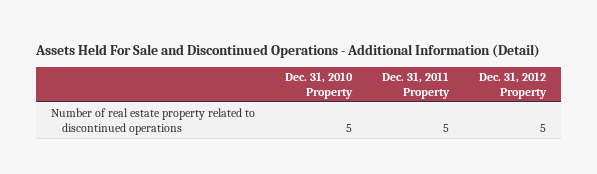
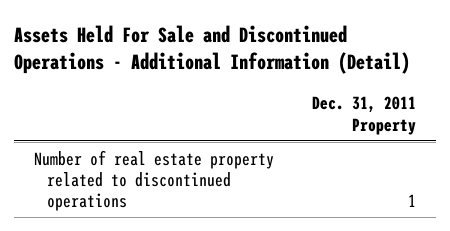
- | Dec. 31, 2010 Property | Dec. 31, 2011 Property | Dec. 31, 2012 Property
+ | Dec. 31, 2011 Property
- Number of real estate property related to discontinued operations | 5 | 5 | 5
+ Number of real estate property related to discontinued operations | 1

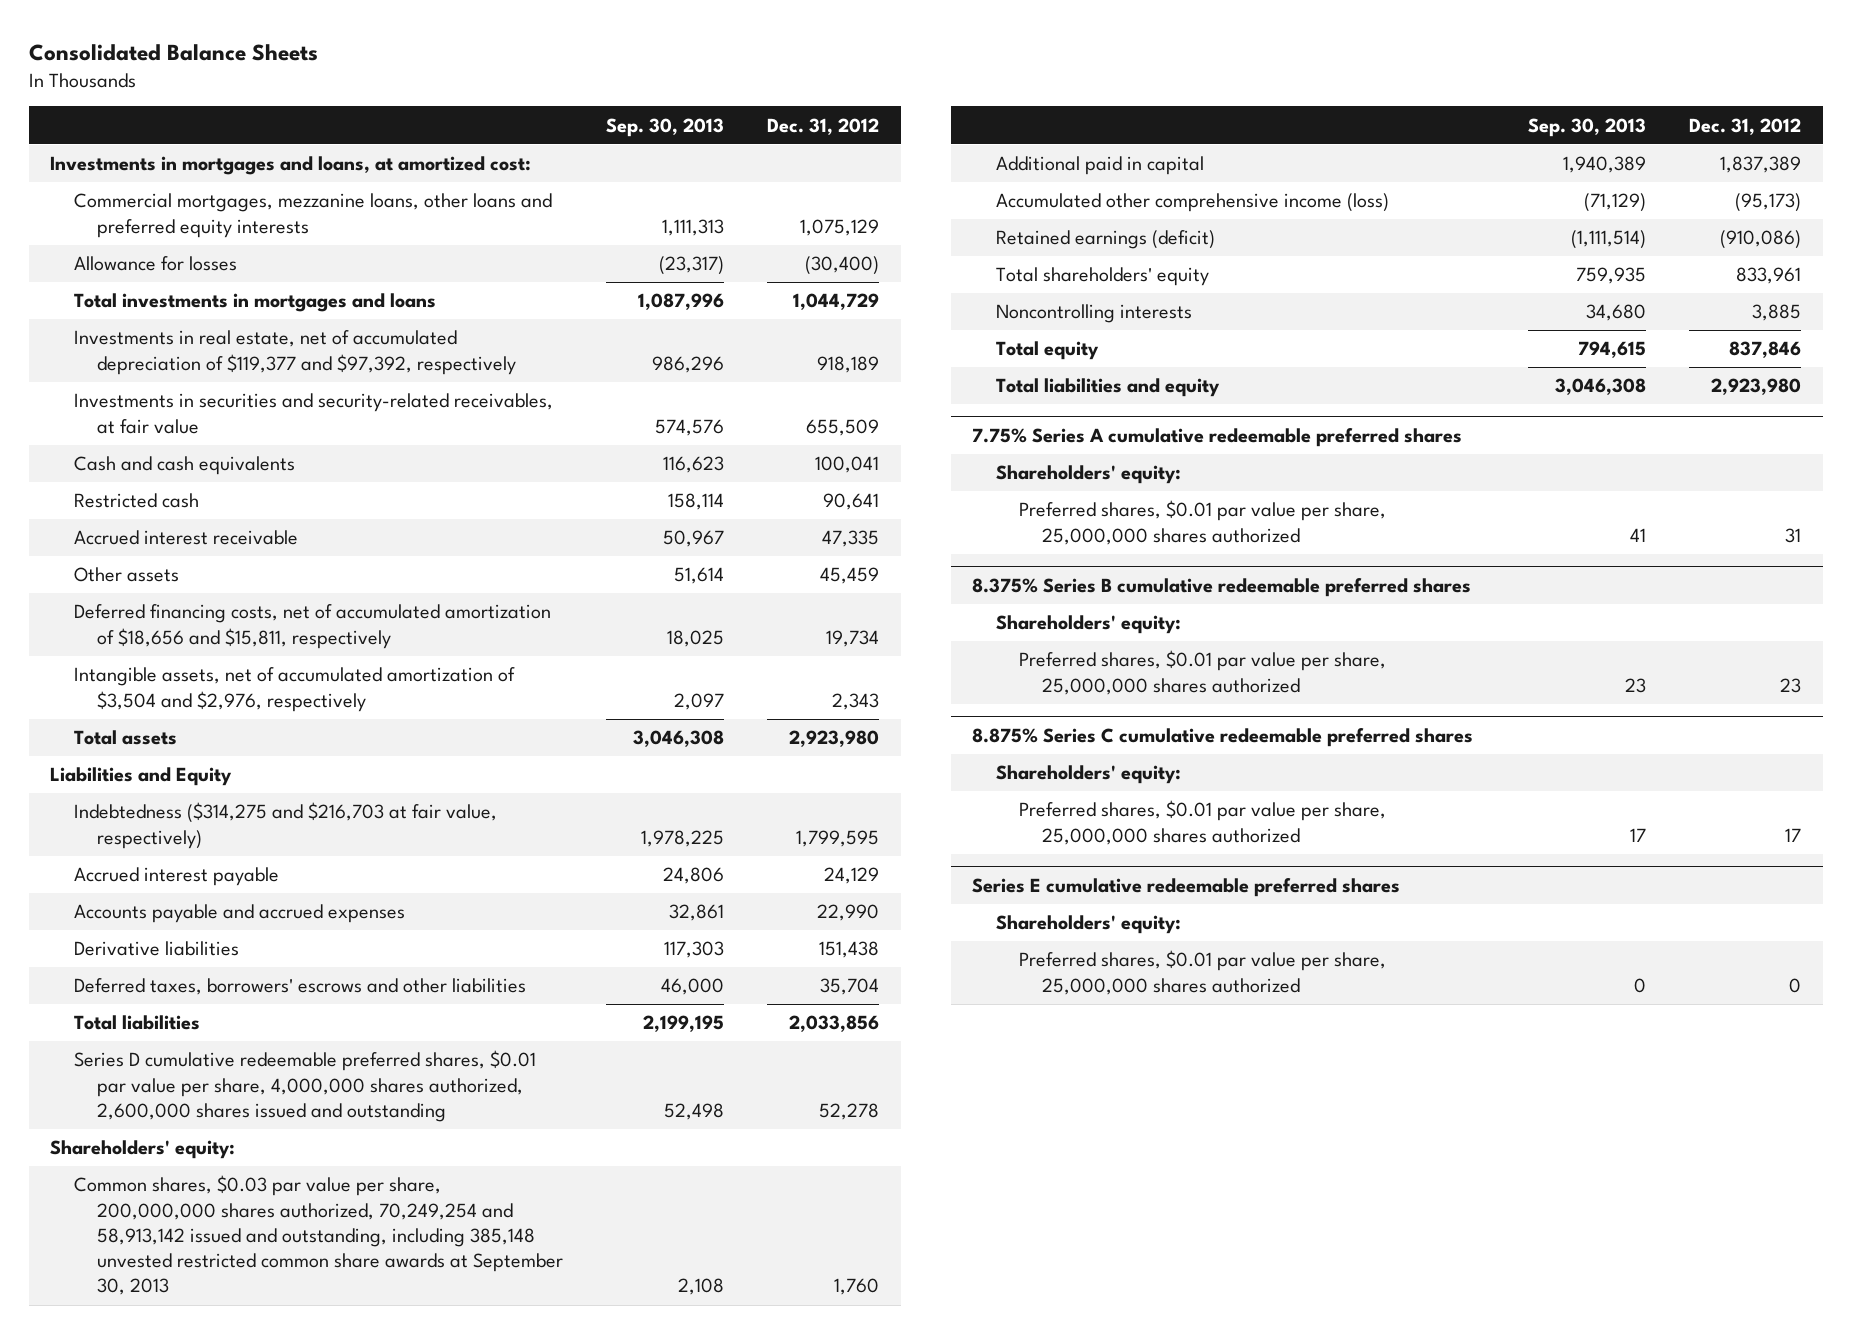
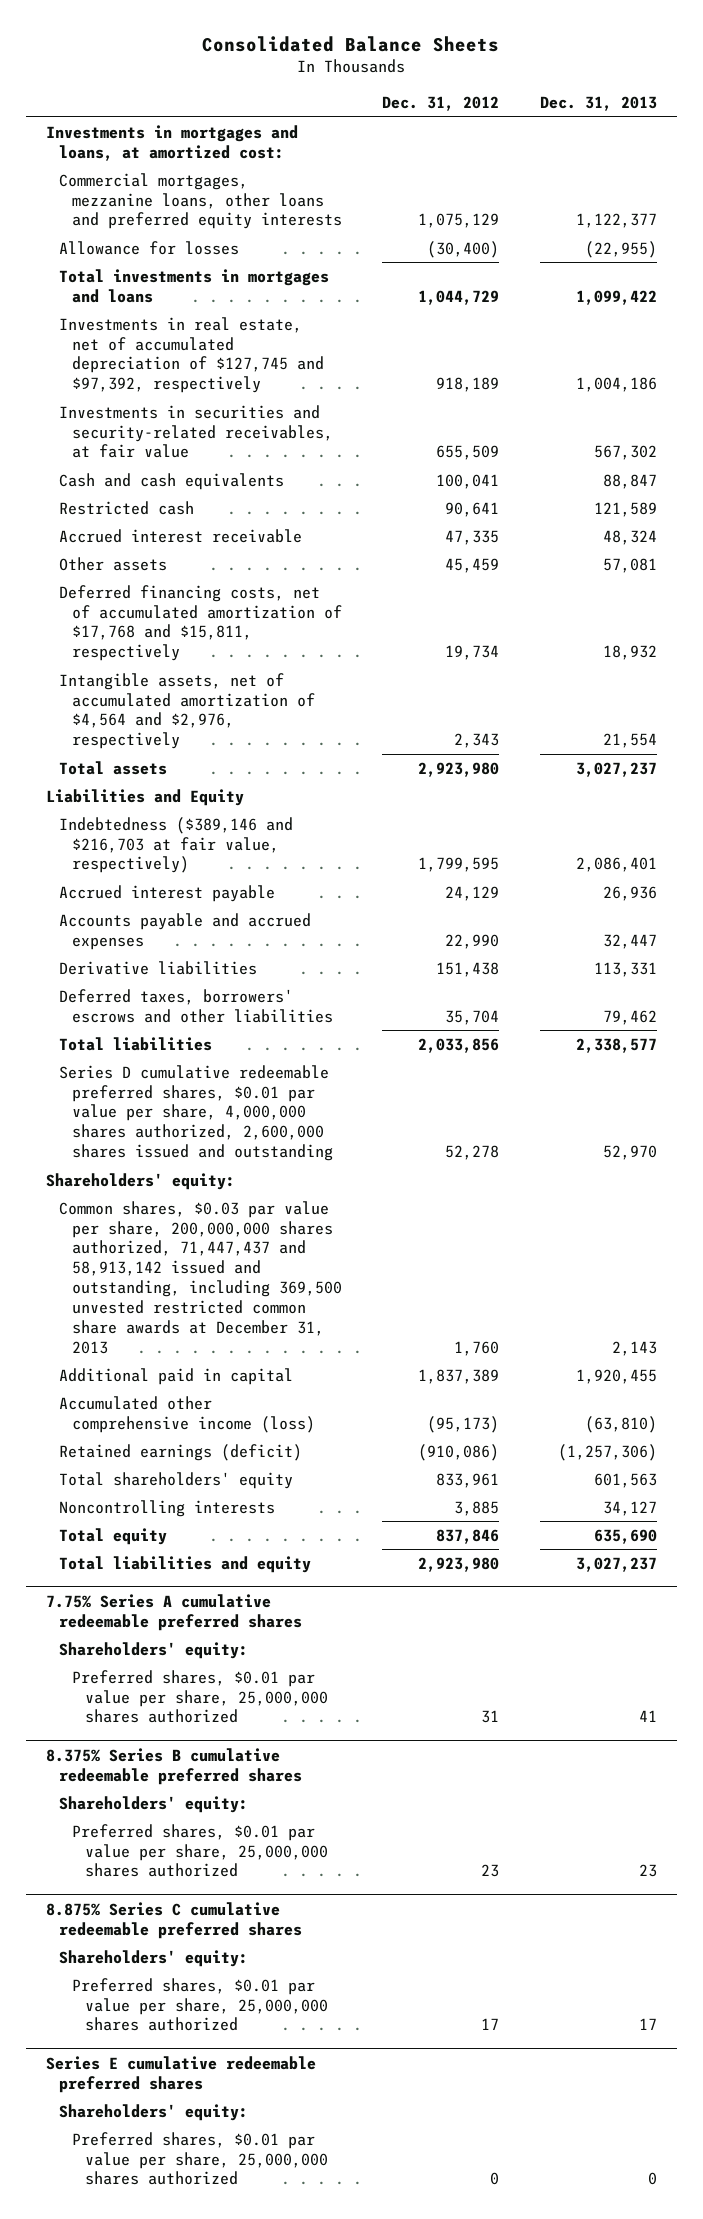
- | Sep. 30, 2013 | Dec. 31, 2012
+ | Dec. 31, 2012 | Dec. 31, 2013
- Investments in real estate, net of accumulated depreciation of $119,377 and $97,392, respectively | 986,296 | 918,189
+ Investments in real estate, net of accumulated depreciation of $127,745 and $97,392, respectively | 918,189 | 1,004,186
- Deferred financing costs, net of accumulated amortization of $18,656 and $15,811, respectively | 18,025 | 19,734
- Intangible assets, net of accumulated amortization of $3,504 and $2,976, respectively | 2,097 | 2,343
+ Deferred financing costs, net of accumulated amortization of $17,768 and $15,811, respectively | 19,734 | 18,932
+ Intangible assets, net of accumulated amortization of $4,564 and $2,976, respectively | 2,343 | 21,554
- Indebtedness ($314,275 and $216,703 at fair value, respectively) | 1,978,225 | 1,799,595
+ Indebtedness ($389,146 and $216,703 at fair value, respectively) | 1,799,595 | 2,086,401
- Common shares, $0.03 par value per share, 200,000,000 shares authorized, 70,249,254 and 58,913,142 issued and outstanding, including 385,148 unvested restricted common share awards at September 30, 2013 | 2,108 | 1,760
+ Common shares, $0.03 par value per share, 200,000,000 shares authorized, 71,447,437 and 58,913,142 issued and outstanding, including 369,500 unvested restricted common share awards at December 31, 2013 | 1,760 | 2,143

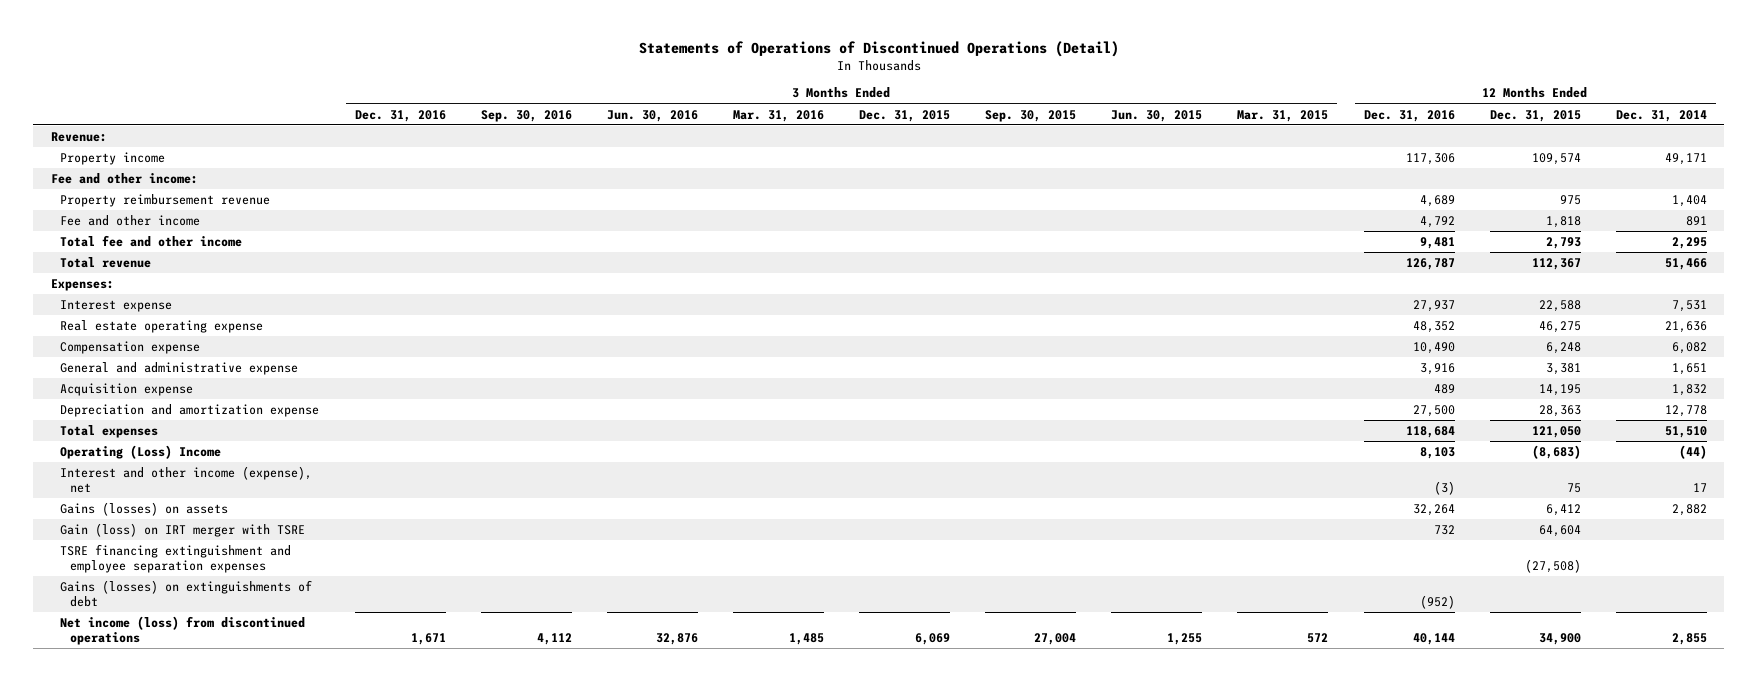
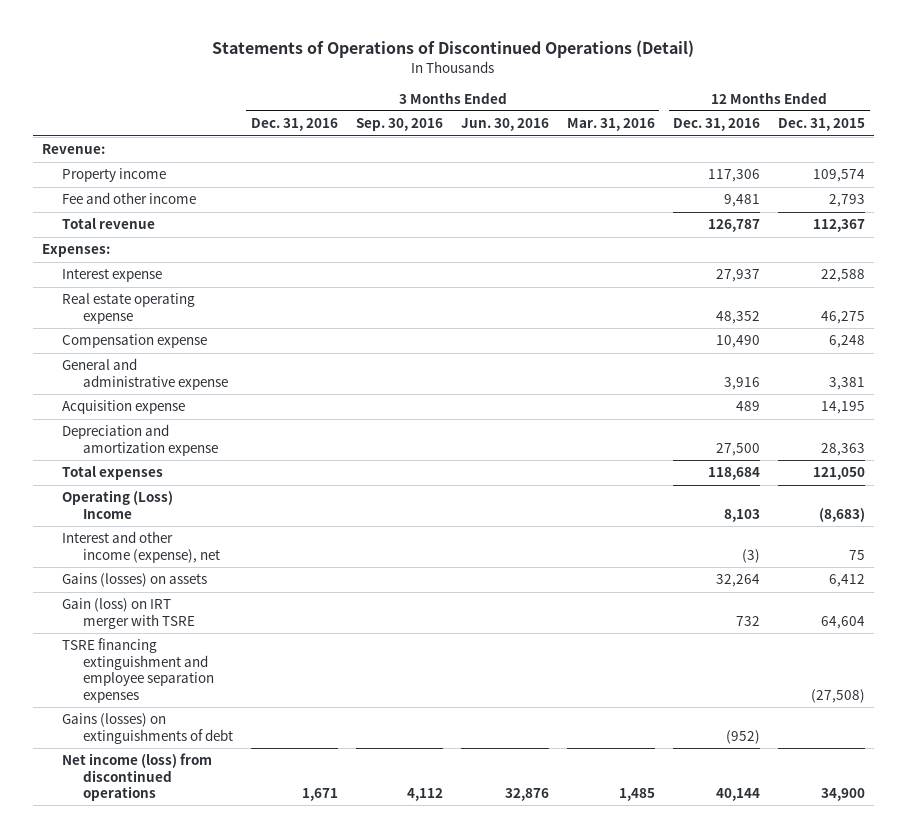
- | 3 Months Ended Dec. 31, 2016 | 3 Months Ended Sep. 30, 2016 | 3 Months Ended Jun. 30, 2016 | 3 Months Ended Mar. 31, 2016 | 3 Months Ended Dec. 31, 2015 | 3 Months Ended Sep. 30, 2015 | 3 Months Ended Jun. 30, 2015 | 3 Months Ended Mar. 31, 2015 | 12 Months Ended Dec. 31, 2016 | 12 Months Ended Dec. 31, 2015 | 12 Months Ended Dec. 31, 2014
+ | 3 Months Ended Dec. 31, 2016 | 3 Months Ended Sep. 30, 2016 | 3 Months Ended Jun. 30, 2016 | 3 Months Ended Mar. 31, 2016 | 12 Months Ended Dec. 31, 2016 | 12 Months Ended Dec. 31, 2015
- Fee and other income:
- Property reimbursement revenue | | | | | | | | | 4,689 | 975 | 1,404
- Fee and other income | | | | | | | | | 4,792 | 1,818 | 891
- Total fee and other income | | | | | | | | | 9,481 | 2,793 | 2,295
+ Fee and other income | | | | | 9,481 | 2,793

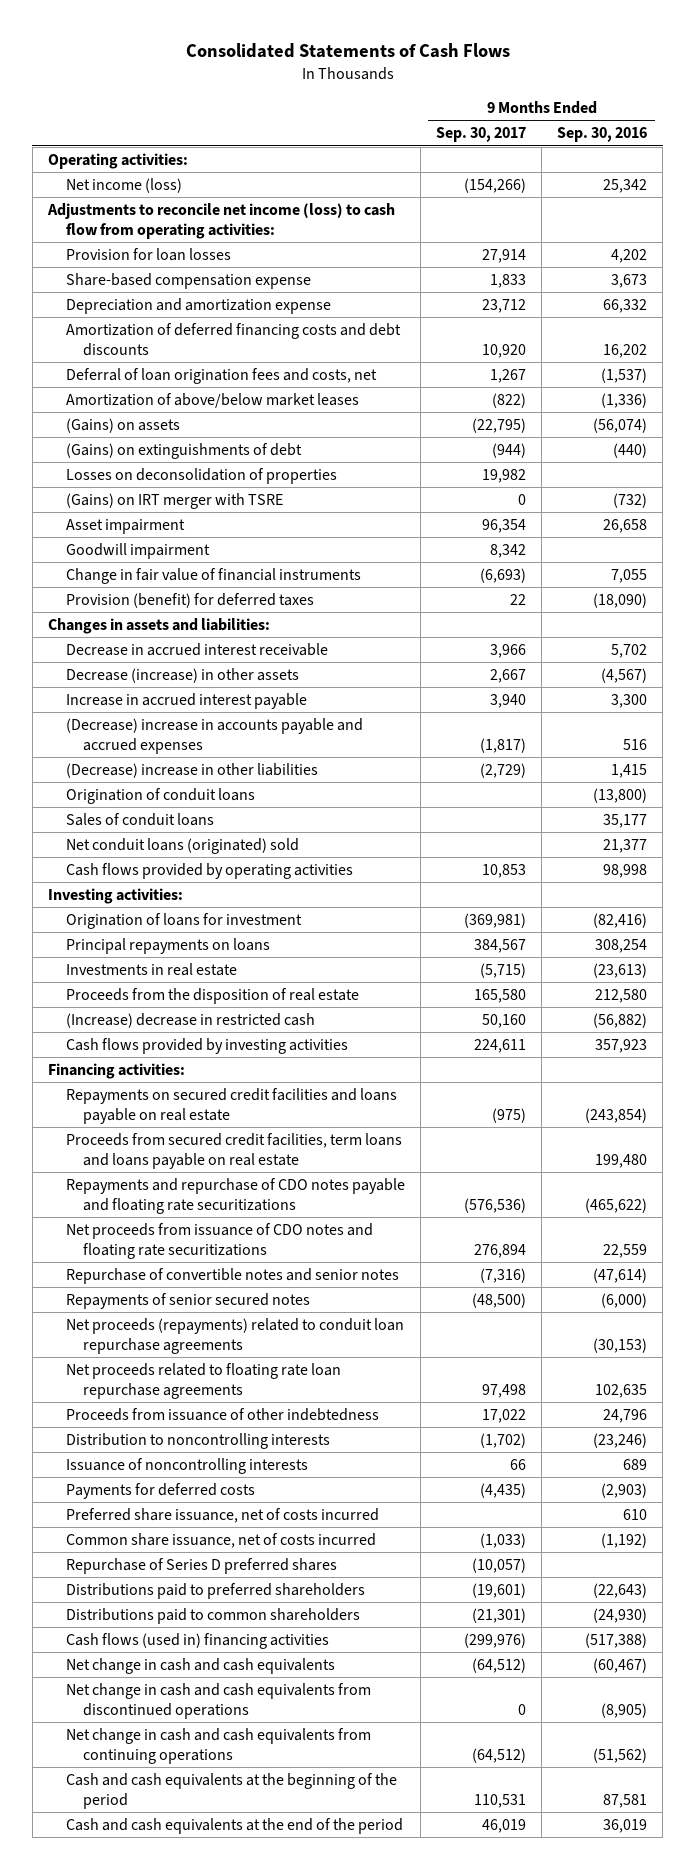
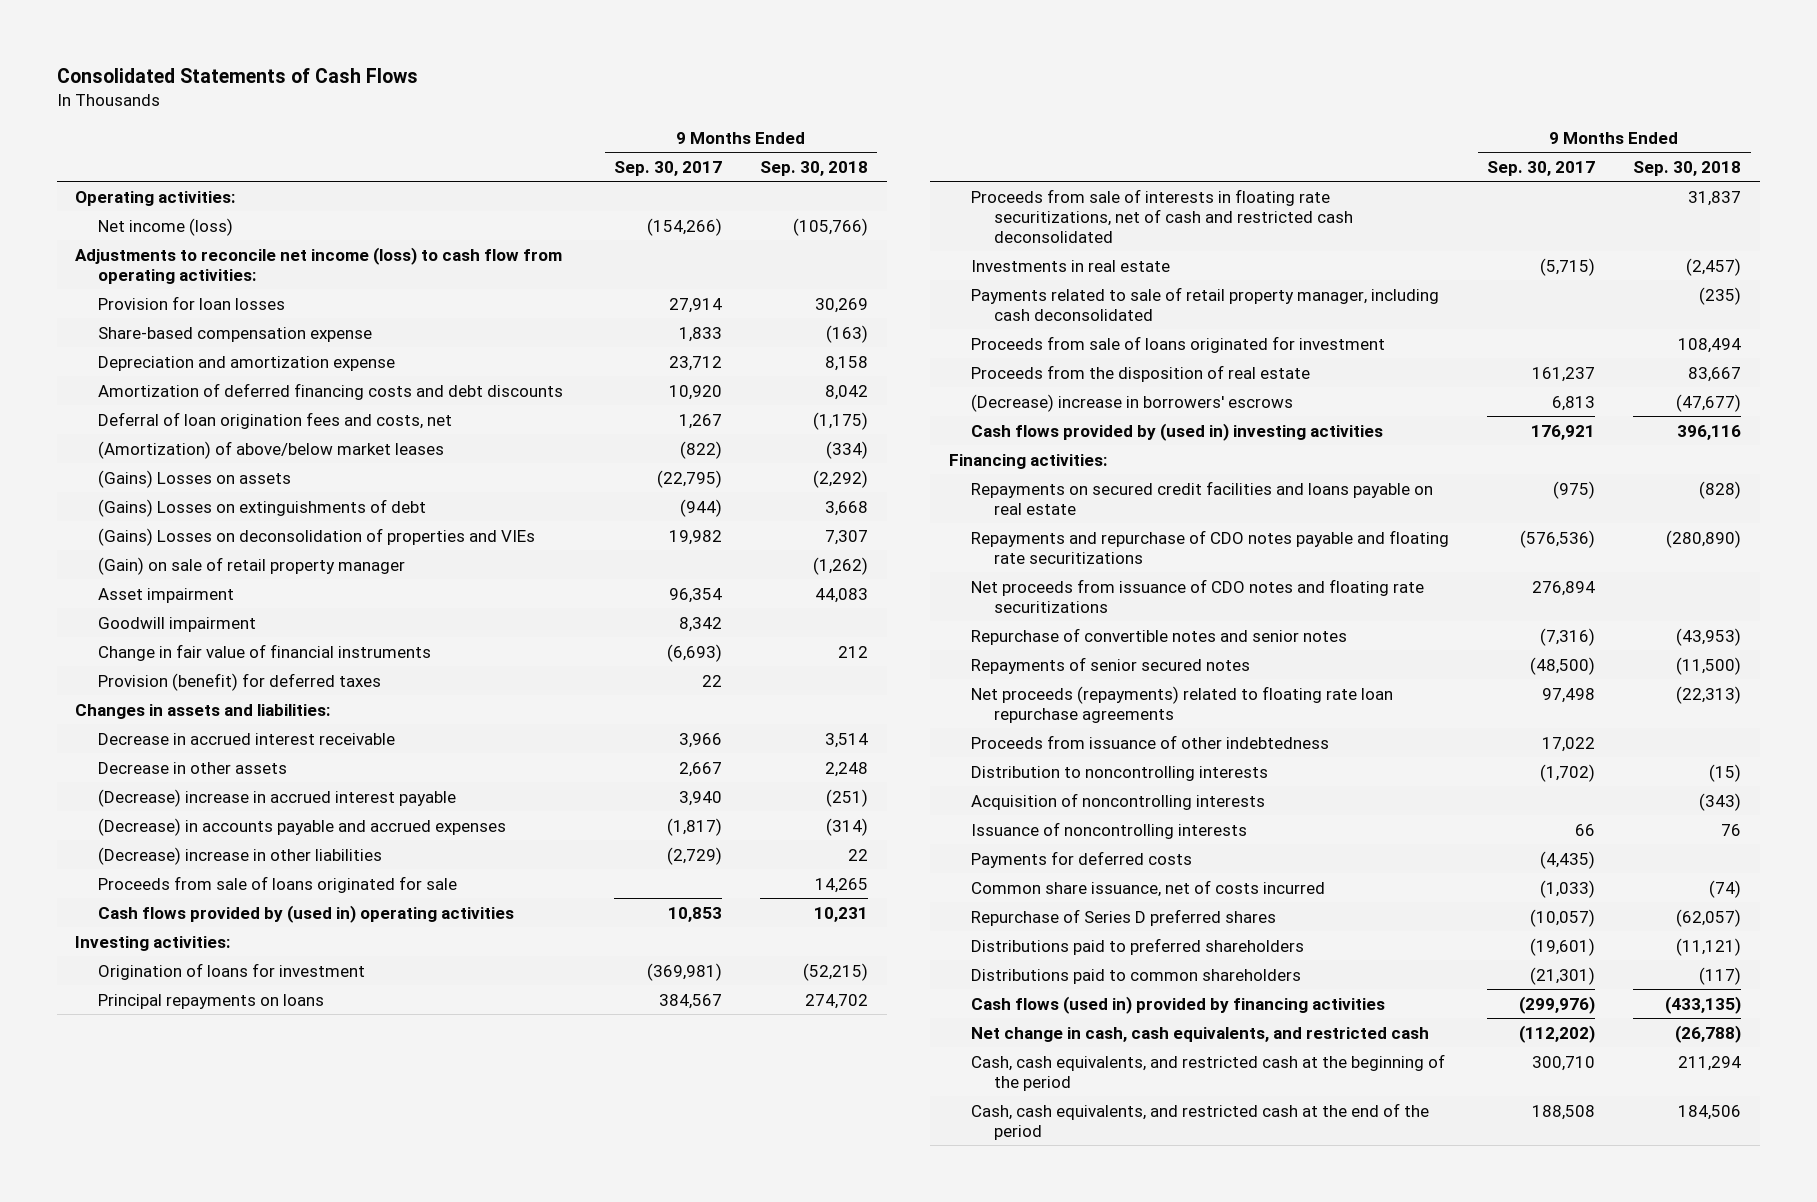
- | 9 Months Ended Sep. 30, 2017 | 9 Months Ended Sep. 30, 2016
+ | 9 Months Ended Sep. 30, 2017 | 9 Months Ended Sep. 30, 2018
- Amortization of above/below market leases | (822) | (1,336)
- (Gains) on assets | (22,795) | (56,074)
- (Gains) on extinguishments of debt | (944) | (440)
- Losses on deconsolidation of properties | 19,982 |
- (Gains) on IRT merger with TSRE | 0 | (732)
+ (Amortization) of above/below market leases | (822) | (334)
+ (Gains) Losses on assets | (22,795) | (2,292)
+ (Gains) Losses on extinguishments of debt | (944) | 3,668
+ (Gains) Losses on deconsolidation of properties and VIEs | 19,982 | 7,307
+ (Gain) on sale of retail property manager | | (1,262)
- Decrease (increase) in other assets | 2,667 | (4,567)
- Increase in accrued interest payable | 3,940 | 3,300
- (Decrease) increase in accounts payable and accrued expenses | (1,817) | 516
+ Decrease in other assets | 2,667 | 2,248
+ (Decrease) increase in accrued interest payable | 3,940 | (251)
+ (Decrease) in accounts payable and accrued expenses | (1,817) | (314)
- Origination of conduit loans | | (13,800)
- Sales of conduit loans | | 35,177
- Net conduit loans (originated) sold | | 21,377
- Cash flows provided by operating activities | 10,853 | 98,998
+ Proceeds from sale of loans originated for sale | | 14,265
+ Cash flows provided by (used in) operating activities | 10,853 | 10,231
+ Proceeds from sale of interests in floating rate securitizations, net of cash and restricted cash deconsolidated | | 31,837
- Proceeds from the disposition of real estate | 165,580 | 212,580
- (Increase) decrease in restricted cash | 50,160 | (56,882)
- Cash flows provided by investing activities | 224,611 | 357,923
+ Payments related to sale of retail property manager, including cash deconsolidated | | (235)
+ Proceeds from sale of loans originated for investment | | 108,494
+ Proceeds from the disposition of real estate | 161,237 | 83,667
+ (Decrease) increase in borrowers' escrows | 6,813 | (47,677)
+ Cash flows provided by (used in) investing activities | 176,921 | 396,116
- Proceeds from secured credit facilities, term loans and loans payable on real estate | | 199,480
- Net proceeds (repayments) related to conduit loan repurchase agreements | | (30,153)
- Net proceeds related to floating rate loan repurchase agreements | 97,498 | 102,635
+ Net proceeds (repayments) related to floating rate loan repurchase agreements | 97,498 | (22,313)
+ Acquisition of noncontrolling interests | | (343)
- Preferred share issuance, net of costs incurred | | 610
- Cash flows (used in) financing activities | (299,976) | (517,388)
- Net change in cash and cash equivalents | (64,512) | (60,467)
- Net change in cash and cash equivalents from discontinued operations | 0 | (8,905)
- Net change in cash and cash equivalents from continuing operations | (64,512) | (51,562)
- Cash and cash equivalents at the beginning of the period | 110,531 | 87,581
- Cash and cash equivalents at the end of the period | 46,019 | 36,019
+ Cash flows (used in) provided by financing activities | (299,976) | (433,135)
+ Net change in cash, cash equivalents, and restricted cash | (112,202) | (26,788)
+ Cash, cash equivalents, and restricted cash at the beginning of the period | 300,710 | 211,294
+ Cash, cash equivalents, and restricted cash at the end of the period | 188,508 | 184,506

